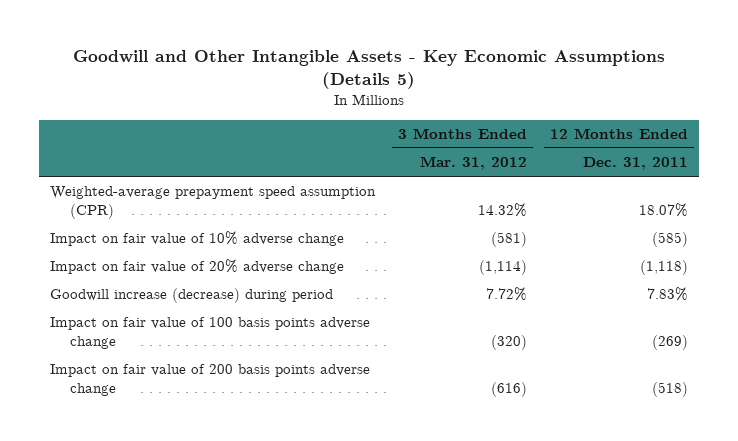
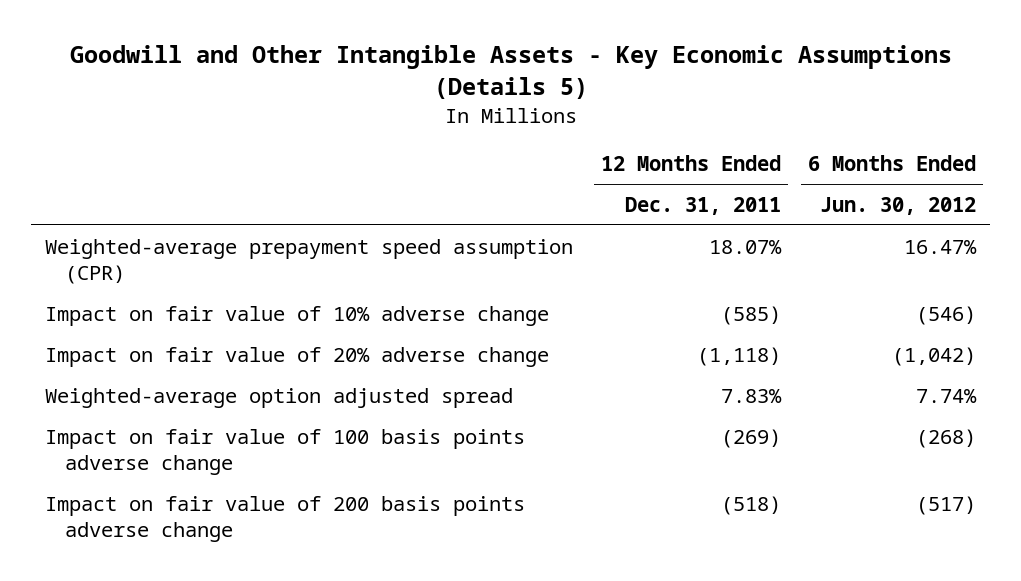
- | 3 Months Ended Mar. 31, 2012 | 12 Months Ended Dec. 31, 2011
+ | 12 Months Ended Dec. 31, 2011 | 6 Months Ended Jun. 30, 2012
- Goodwill increase (decrease) during period | 7.72% | 7.83%
+ Weighted-average option adjusted spread | 7.83% | 7.74%

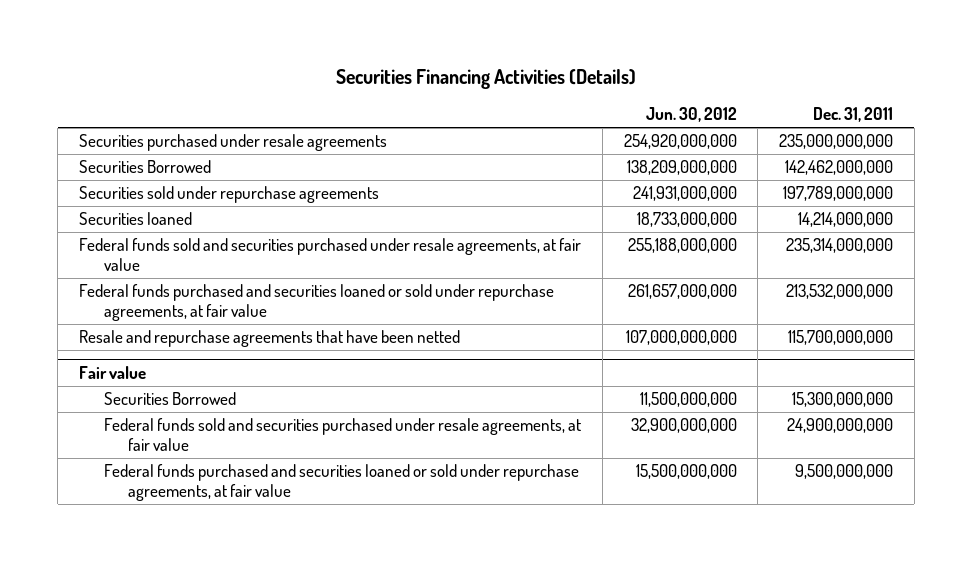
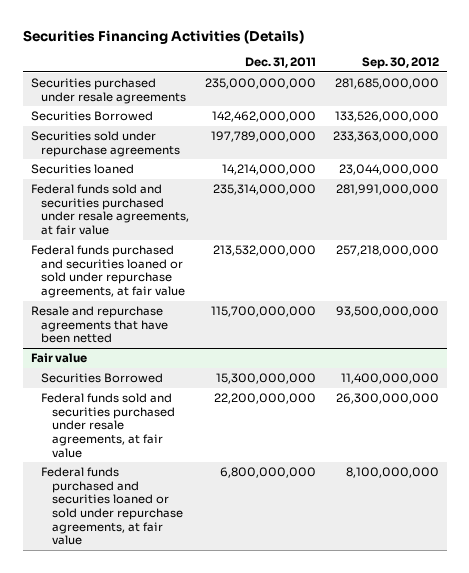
- | Jun. 30, 2012 | Dec. 31, 2011
+ | Dec. 31, 2011 | Sep. 30, 2012
@ Fair value
- Federal funds sold and securities purchased under resale agreements, at fair value | 32,900,000,000 | 24,900,000,000
- Federal funds purchased and securities loaned or sold under repurchase agreements, at fair value | 15,500,000,000 | 9,500,000,000
+ Federal funds sold and securities purchased under resale agreements, at fair value | 22,200,000,000 | 26,300,000,000
+ Federal funds purchased and securities loaned or sold under repurchase agreements, at fair value | 6,800,000,000 | 8,100,000,000

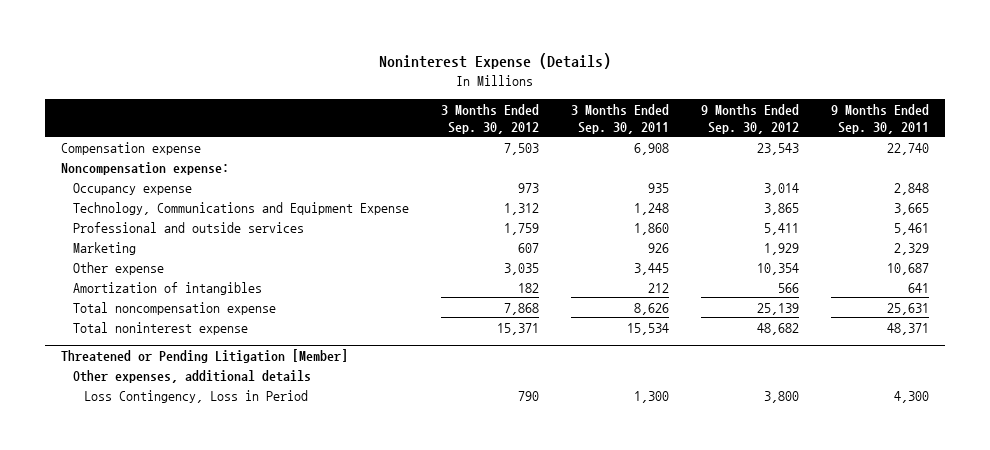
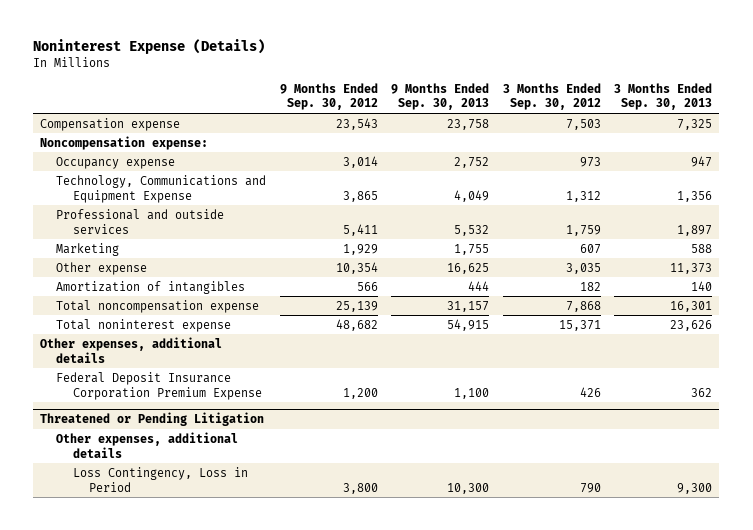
- | 3 Months Ended Sep. 30, 2012 | 3 Months Ended Sep. 30, 2011 | 9 Months Ended Sep. 30, 2012 | 9 Months Ended Sep. 30, 2011
+ | 9 Months Ended Sep. 30, 2012 | 9 Months Ended Sep. 30, 2013 | 3 Months Ended Sep. 30, 2012 | 3 Months Ended Sep. 30, 2013
- Threatened or Pending Litigation [Member]
+ Federal Deposit Insurance Corporation Premium Expense | 1,200 | 1,100 | 426 | 362
+ Threatened or Pending Litigation
+ Other expenses, additional details

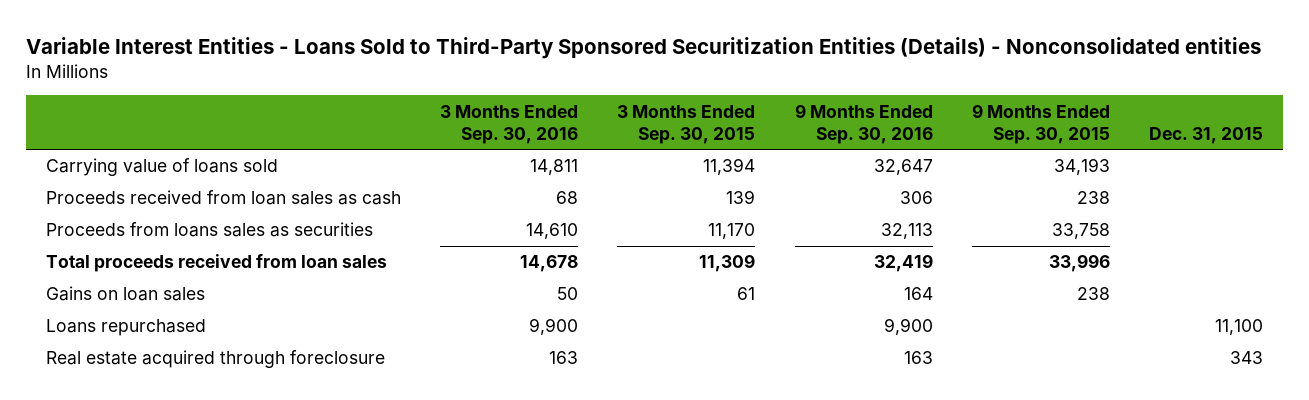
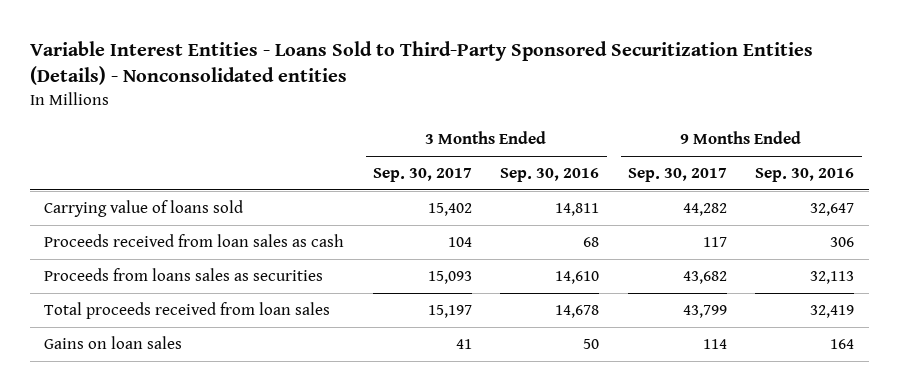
- | 3 Months Ended Sep. 30, 2016 | 3 Months Ended Sep. 30, 2015 | 9 Months Ended Sep. 30, 2016 | 9 Months Ended Sep. 30, 2015 | Dec. 31, 2015
+ | 3 Months Ended Sep. 30, 2017 | 3 Months Ended Sep. 30, 2016 | 9 Months Ended Sep. 30, 2017 | 9 Months Ended Sep. 30, 2016
- Loans repurchased | 9,900 | | 9,900 | | 11,100
- Real estate acquired through foreclosure | 163 | | 163 | | 343

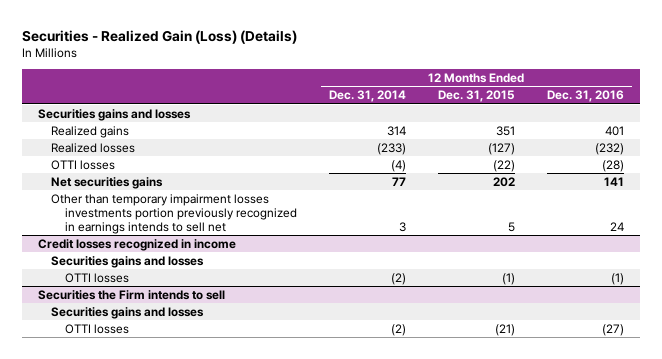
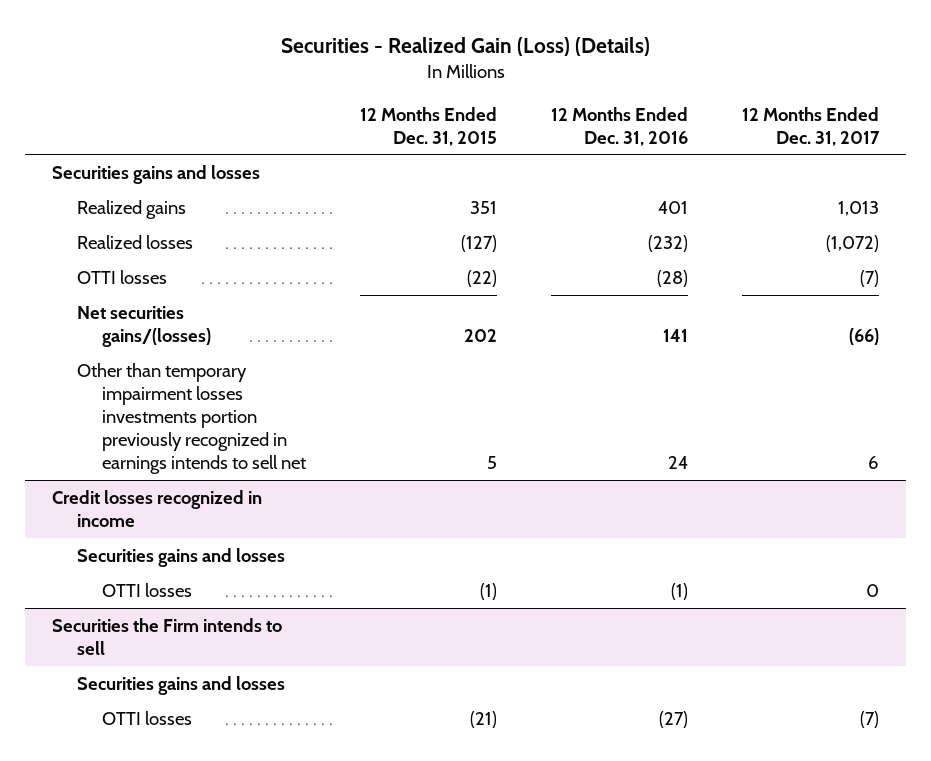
- | 12 Months Ended Dec. 31, 2014 | 12 Months Ended Dec. 31, 2015 | 12 Months Ended Dec. 31, 2016
+ | 12 Months Ended Dec. 31, 2015 | 12 Months Ended Dec. 31, 2016 | 12 Months Ended Dec. 31, 2017
- Net securities gains | 77 | 202 | 141
+ Net securities gains/(losses) | 202 | 141 | (66)

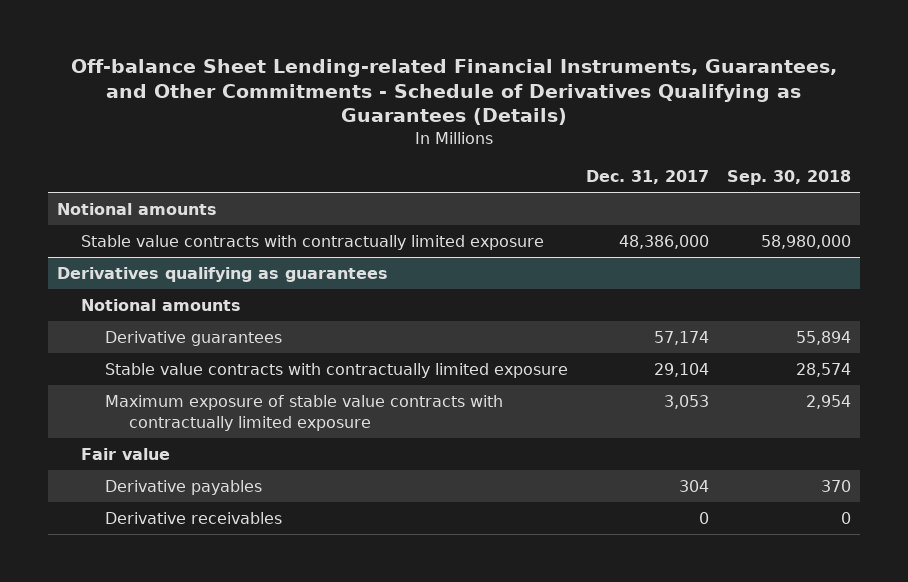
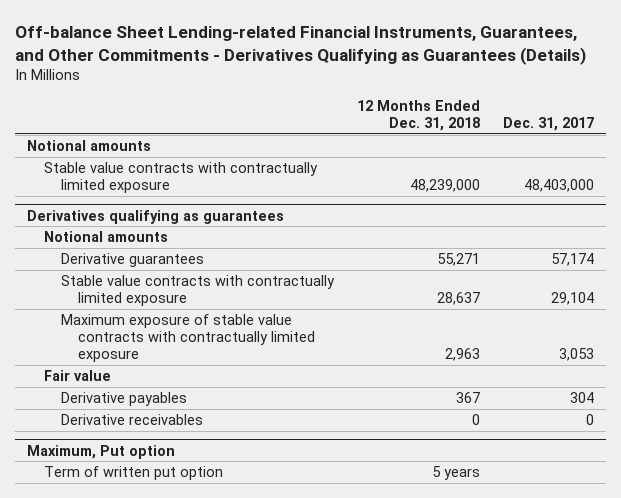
- Off-balance Sheet Lending-related Financial Instruments, Guarantees, and Other Commitments - Schedule of Derivatives Qualifying as Guarantees (Details)
+ Off-balance Sheet Lending-related Financial Instruments, Guarantees, and Other Commitments - Derivatives Qualifying as Guarantees (Details)
- | Dec. 31, 2017 | Sep. 30, 2018
+ | 12 Months Ended Dec. 31, 2018 | Dec. 31, 2017
- Stable value contracts with contractually limited exposure | 48,386,000 | 58,980,000
+ Stable value contracts with contractually limited exposure | 48,239,000 | 48,403,000
+ Maximum, Put option
+ Term of written put option | 5 years |

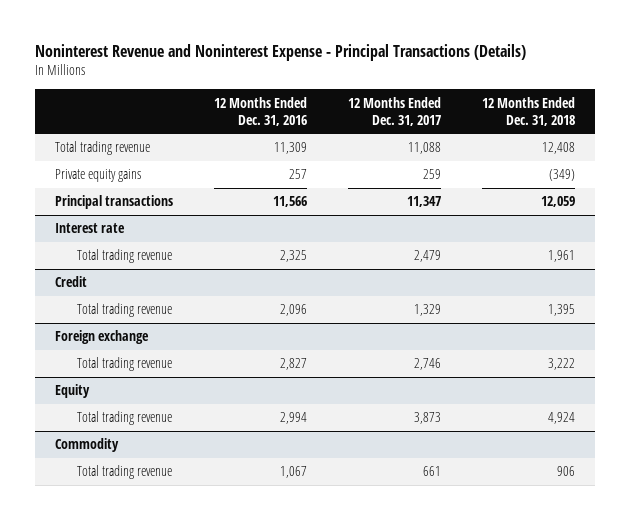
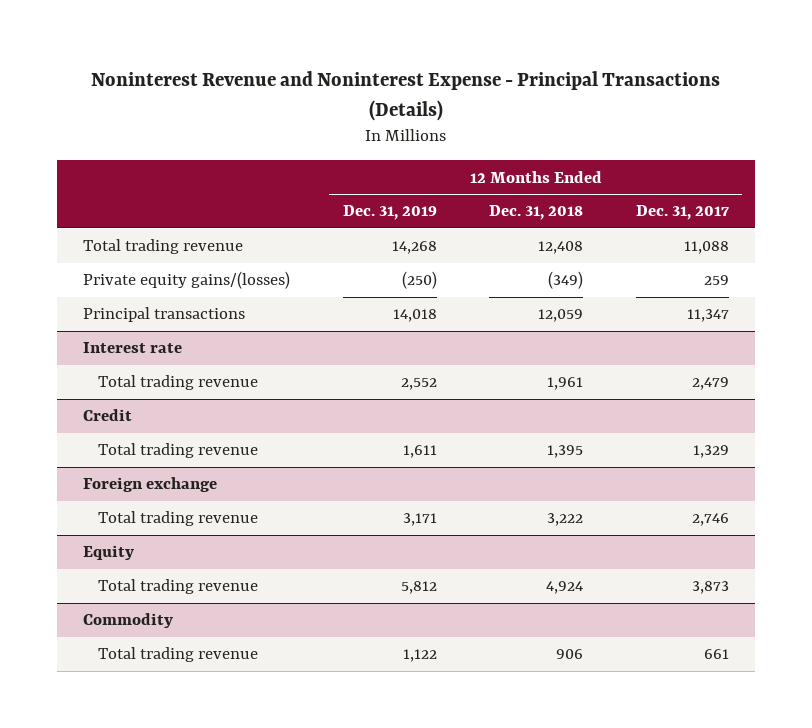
- | 12 Months Ended Dec. 31, 2016 | 12 Months Ended Dec. 31, 2017 | 12 Months Ended Dec. 31, 2018
+ | 12 Months Ended Dec. 31, 2019 | 12 Months Ended Dec. 31, 2018 | 12 Months Ended Dec. 31, 2017
- Private equity gains | 257 | 259 | (349)
+ Private equity gains/(losses) | (250) | (349) | 259

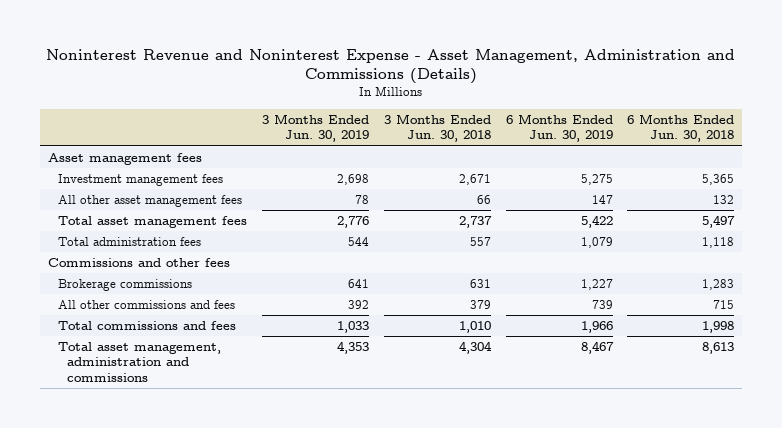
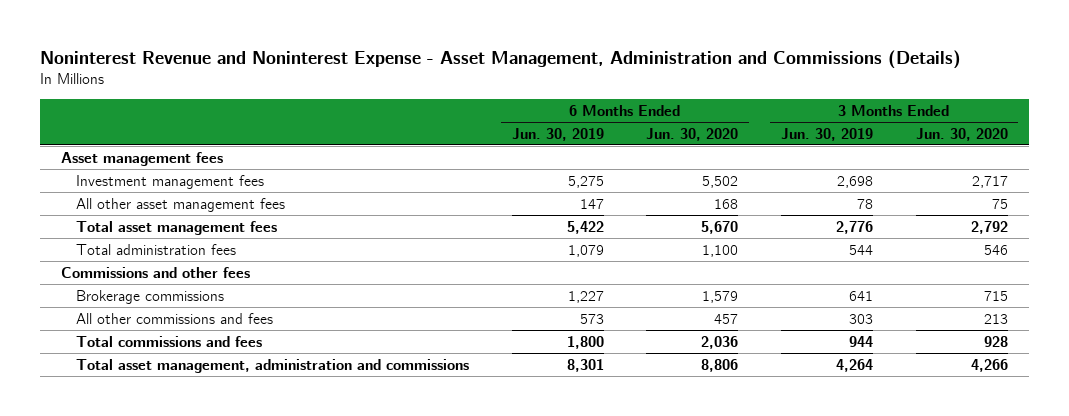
- | 3 Months Ended Jun. 30, 2019 | 3 Months Ended Jun. 30, 2018 | 6 Months Ended Jun. 30, 2019 | 6 Months Ended Jun. 30, 2018
+ | 6 Months Ended Jun. 30, 2019 | 6 Months Ended Jun. 30, 2020 | 3 Months Ended Jun. 30, 2019 | 3 Months Ended Jun. 30, 2020
- All other commissions and fees | 392 | 379 | 739 | 715
- Total commissions and fees | 1,033 | 1,010 | 1,966 | 1,998
- Total asset management, administration and commissions | 4,353 | 4,304 | 8,467 | 8,613
+ All other commissions and fees | 573 | 457 | 303 | 213
+ Total commissions and fees | 1,800 | 2,036 | 944 | 928
+ Total asset management, administration and commissions | 8,301 | 8,806 | 4,264 | 4,266

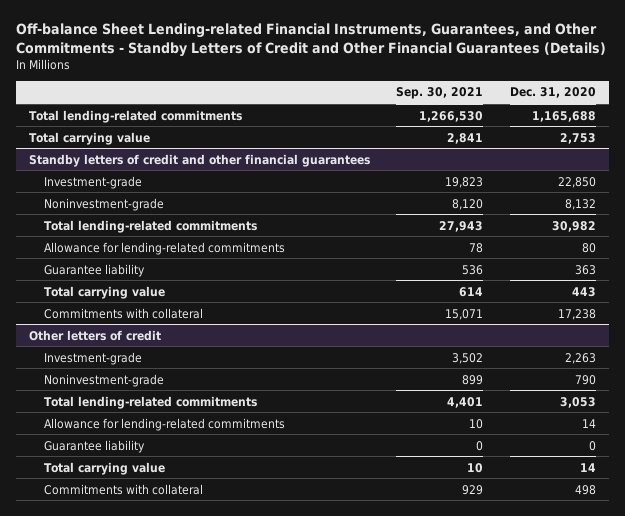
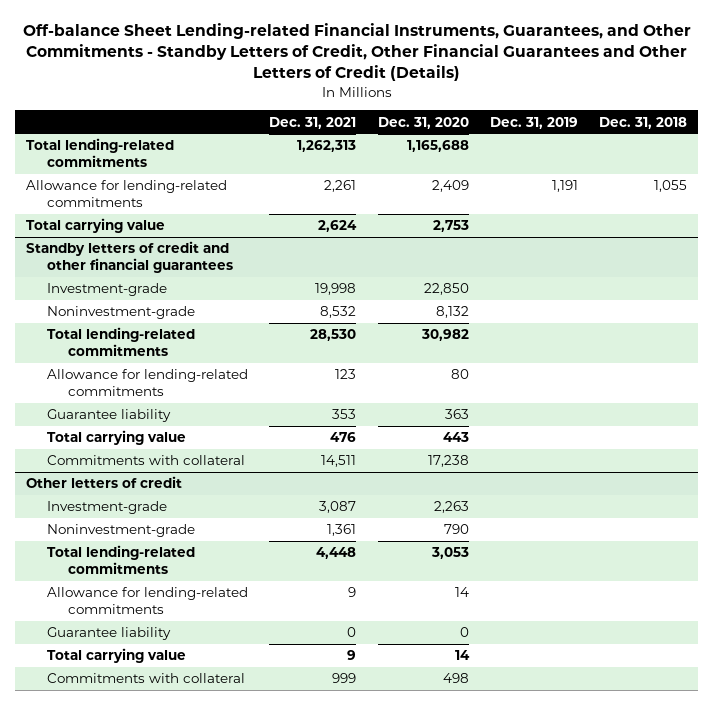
- Off-balance Sheet Lending-related Financial Instruments, Guarantees, and Other Commitments - Standby Letters of Credit and Other Financial Guarantees (Details)
+ Off-balance Sheet Lending-related Financial Instruments, Guarantees, and Other Commitments - Standby Letters of Credit, Other Financial Guarantees and Other Letters of Credit (Details)
- | Sep. 30, 2021 | Dec. 31, 2020
+ | Dec. 31, 2021 | Dec. 31, 2020 | Dec. 31, 2019 | Dec. 31, 2018
+ Allowance for lending-related commitments | 2,261 | 2,409 | 1,191 | 1,055

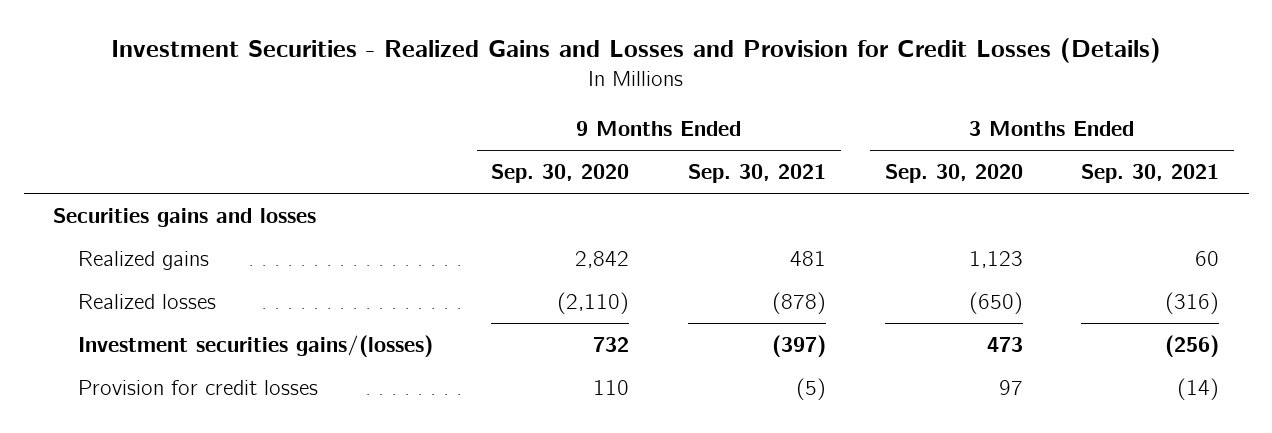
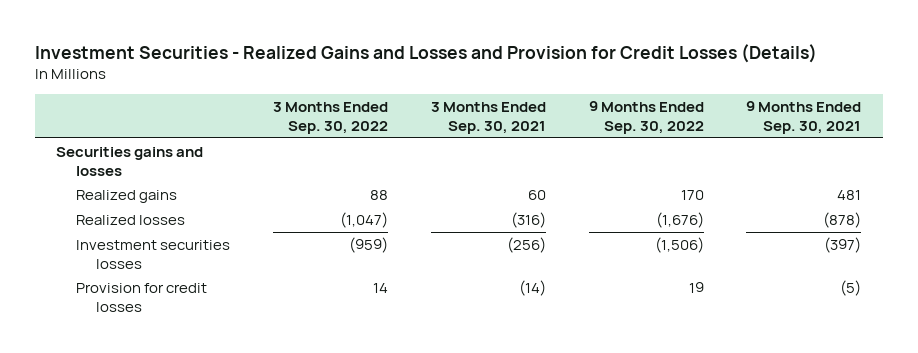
- | 9 Months Ended Sep. 30, 2020 | 9 Months Ended Sep. 30, 2021 | 3 Months Ended Sep. 30, 2020 | 3 Months Ended Sep. 30, 2021
+ | 3 Months Ended Sep. 30, 2022 | 3 Months Ended Sep. 30, 2021 | 9 Months Ended Sep. 30, 2022 | 9 Months Ended Sep. 30, 2021
- Investment securities gains/(losses) | 732 | (397) | 473 | (256)
+ Investment securities losses | (959) | (256) | (1,506) | (397)

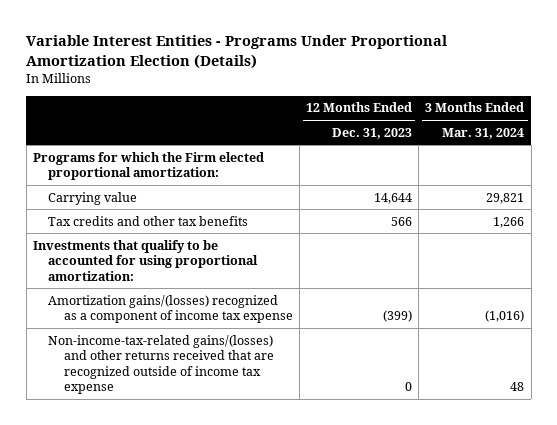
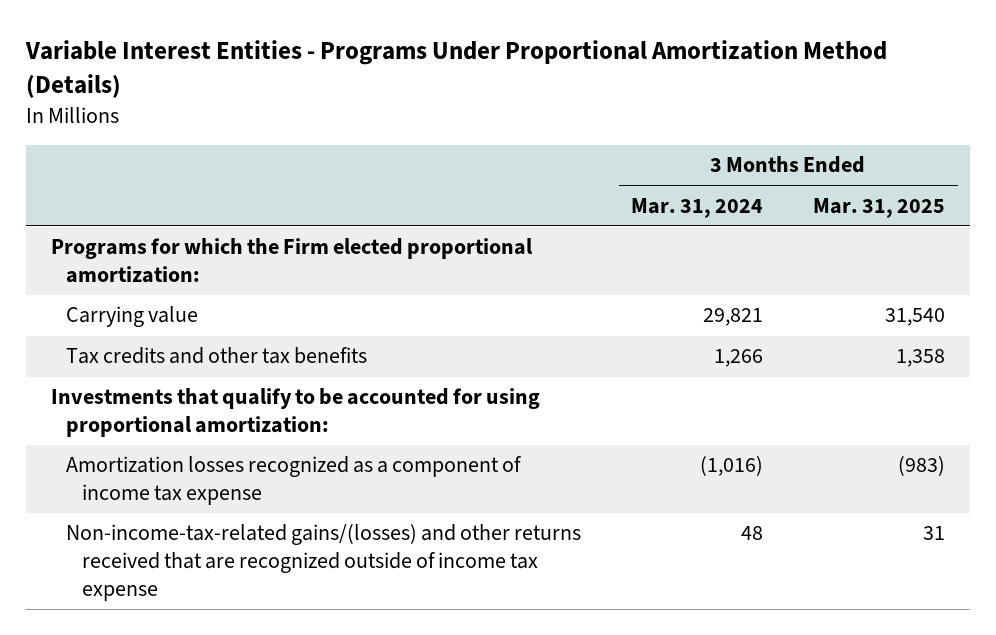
- Variable Interest Entities - Programs Under Proportional Amortization Election (Details)
+ Variable Interest Entities - Programs Under Proportional Amortization Method (Details)
- | 12 Months Ended Dec. 31, 2023 | 3 Months Ended Mar. 31, 2024
+ | 3 Months Ended Mar. 31, 2024 | 3 Months Ended Mar. 31, 2025
- Amortization gains/(losses) recognized as a component of income tax expense | (399) | (1,016)
+ Amortization losses recognized as a component of income tax expense | (1,016) | (983)

